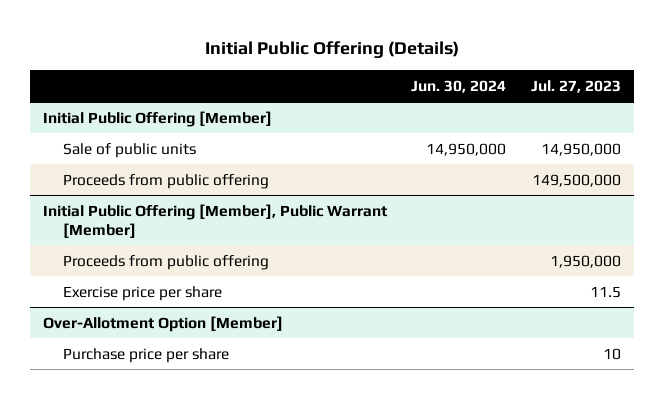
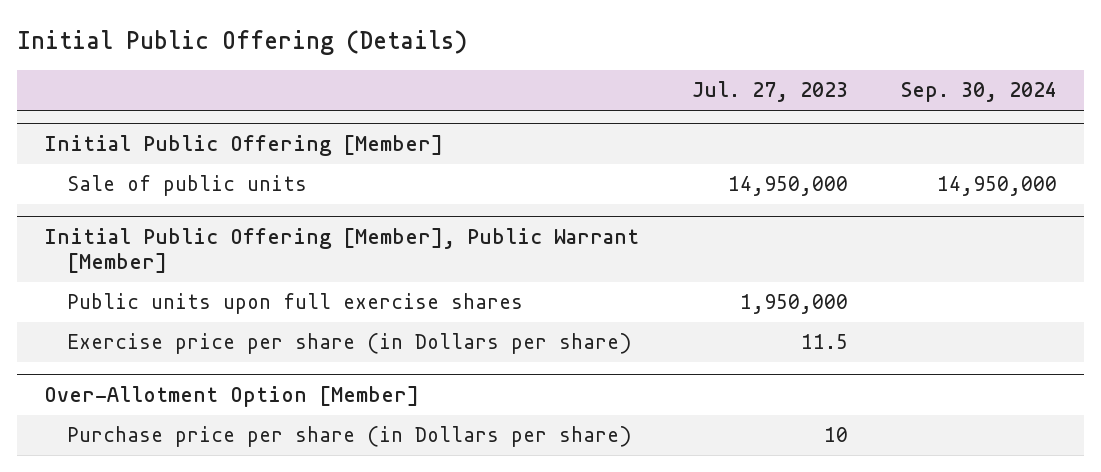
- | Jun. 30, 2024 | Jul. 27, 2023
+ | Jul. 27, 2023 | Sep. 30, 2024
@ Initial Public Offering [Member]
- Proceeds from public offering | | 149,500,000
@ Initial Public Offering [Member], Public Warrant [Member]
- Proceeds from public offering | | 1,950,000
- Exercise price per share | | 11.5
+ Public units upon full exercise shares | 1,950,000 |
+ Exercise price per share (in Dollars per share) | 11.5 |
@ Over-Allotment Option [Member]
- Purchase price per share | | 10
+ Purchase price per share (in Dollars per share) | 10 |

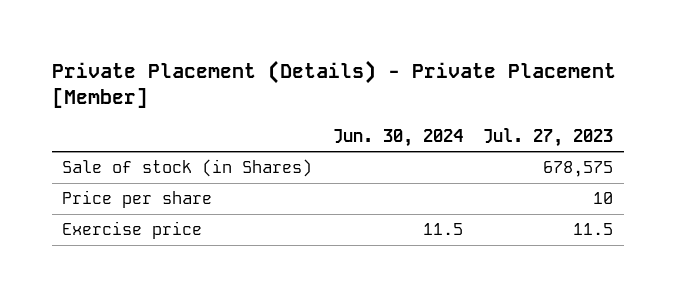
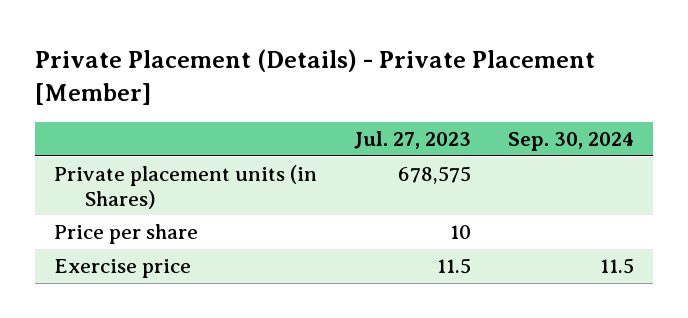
- | Jun. 30, 2024 | Jul. 27, 2023
+ | Jul. 27, 2023 | Sep. 30, 2024
- Sale of stock (in Shares) | | 678,575
+ Private placement units (in Shares) | 678,575 |

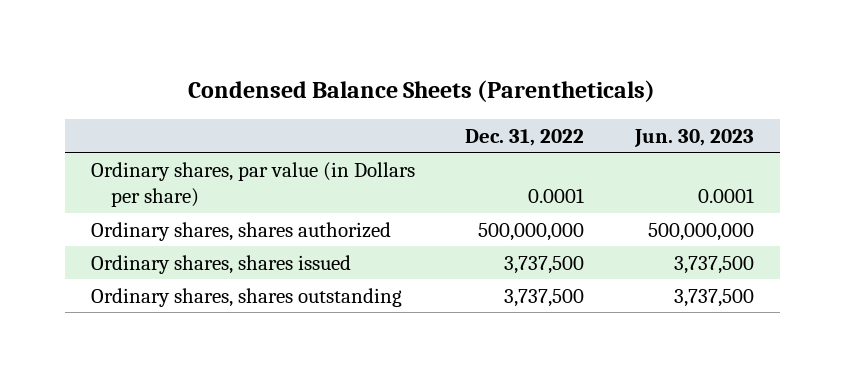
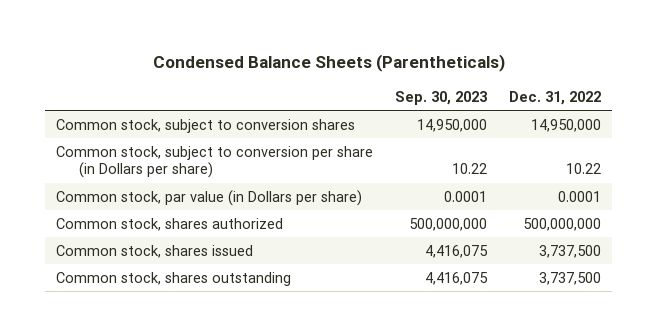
- | Dec. 31, 2022 | Jun. 30, 2023
+ | Sep. 30, 2023 | Dec. 31, 2022
- Ordinary shares, par value (in Dollars per share) | 0.0001 | 0.0001
- Ordinary shares, shares authorized | 500,000,000 | 500,000,000
- Ordinary shares, shares issued | 3,737,500 | 3,737,500
- Ordinary shares, shares outstanding | 3,737,500 | 3,737,500
+ Common stock, subject to conversion shares | 14,950,000 | 14,950,000
+ Common stock, subject to conversion per share (in Dollars per share) | 10.22 | 10.22
+ Common stock, par value (in Dollars per share) | 0.0001 | 0.0001
+ Common stock, shares authorized | 500,000,000 | 500,000,000
+ Common stock, shares issued | 4,416,075 | 3,737,500
+ Common stock, shares outstanding | 4,416,075 | 3,737,500

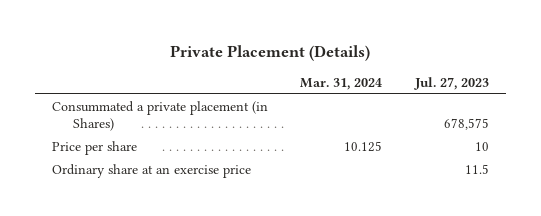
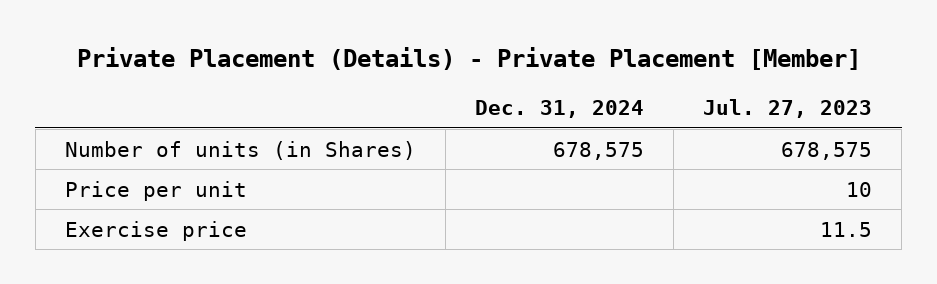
- Private Placement (Details)
+ Private Placement (Details) - Private Placement [Member]
- | Mar. 31, 2024 | Jul. 27, 2023
+ | Dec. 31, 2024 | Jul. 27, 2023
- Consummated a private placement (in Shares) | | 678,575
- Price per share | 10.125 | 10
- Ordinary share at an exercise price | | 11.5
+ Number of units (in Shares) | 678,575 | 678,575
+ Price per unit | | 10
+ Exercise price | | 11.5

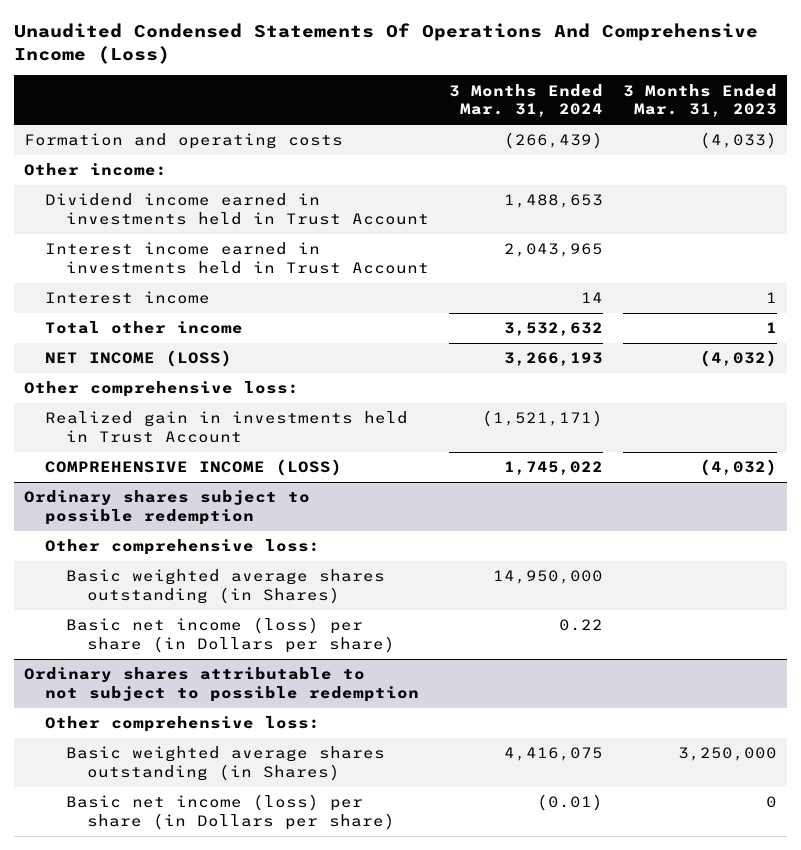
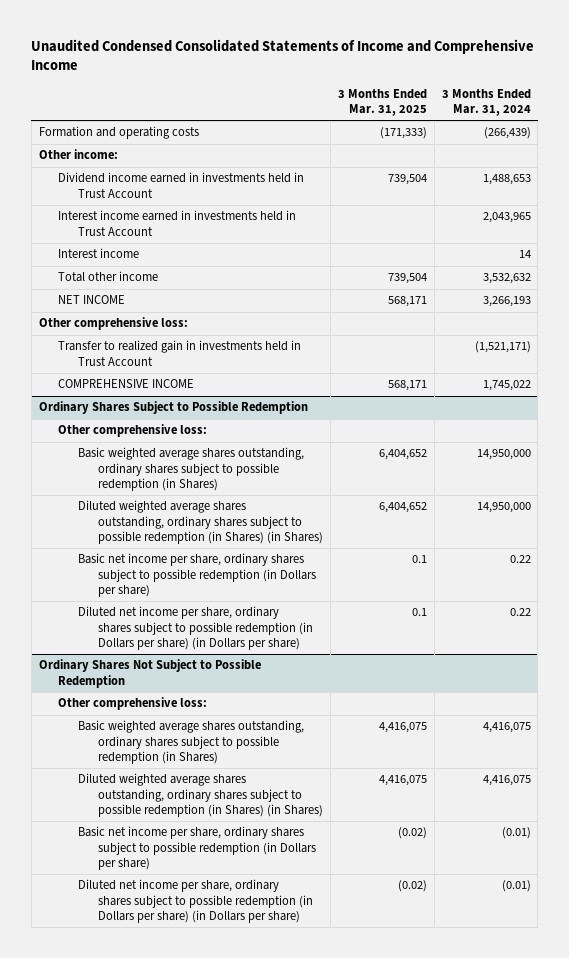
- Unaudited Condensed Statements Of Operations And Comprehensive Income (Loss)
+ Unaudited Condensed Consolidated Statements of Income and Comprehensive Income
- | 3 Months Ended Mar. 31, 2024 | 3 Months Ended Mar. 31, 2023
+ | 3 Months Ended Mar. 31, 2025 | 3 Months Ended Mar. 31, 2024
- NET INCOME (LOSS) | 3,266,193 | (4,032)
+ NET INCOME | 568,171 | 3,266,193
- Realized gain in investments held in Trust Account | (1,521,171) |
- COMPREHENSIVE INCOME (LOSS) | 1,745,022 | (4,032)
- Ordinary shares subject to possible redemption
+ Transfer to realized gain in investments held in Trust Account | | (1,521,171)
+ COMPREHENSIVE INCOME | 568,171 | 1,745,022
+ Ordinary Shares Subject to Possible Redemption
- Basic weighted average shares outstanding (in Shares) | 14,950,000 |
- Basic net income (loss) per share (in Dollars per share) | 0.22 |
- Ordinary shares attributable to not subject to possible redemption
+ Basic weighted average shares outstanding, ordinary shares subject to possible redemption (in Shares) | 6,404,652 | 14,950,000
+ Diluted weighted average shares outstanding, ordinary shares subject to possible redemption (in Shares) (in Shares) | 6,404,652 | 14,950,000
+ Basic net income per share, ordinary shares subject to possible redemption (in Dollars per share) | 0.1 | 0.22
+ Diluted net income per share, ordinary shares subject to possible redemption (in Dollars per share) (in Dollars per share) | 0.1 | 0.22
+ Ordinary Shares Not Subject to Possible Redemption
- Basic weighted average shares outstanding (in Shares) | 4,416,075 | 3,250,000
- Basic net income (loss) per share (in Dollars per share) | (0.01) | 0
+ Basic weighted average shares outstanding, ordinary shares subject to possible redemption (in Shares) | 4,416,075 | 4,416,075
+ Diluted weighted average shares outstanding, ordinary shares subject to possible redemption (in Shares) (in Shares) | 4,416,075 | 4,416,075
+ Basic net income per share, ordinary shares subject to possible redemption (in Dollars per share) | (0.02) | (0.01)
+ Diluted net income per share, ordinary shares subject to possible redemption (in Dollars per share) (in Dollars per share) | (0.02) | (0.01)

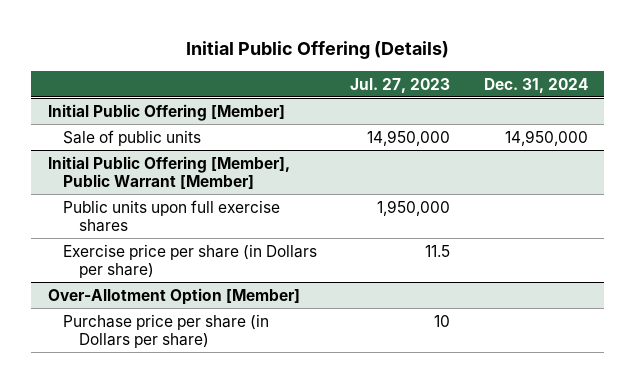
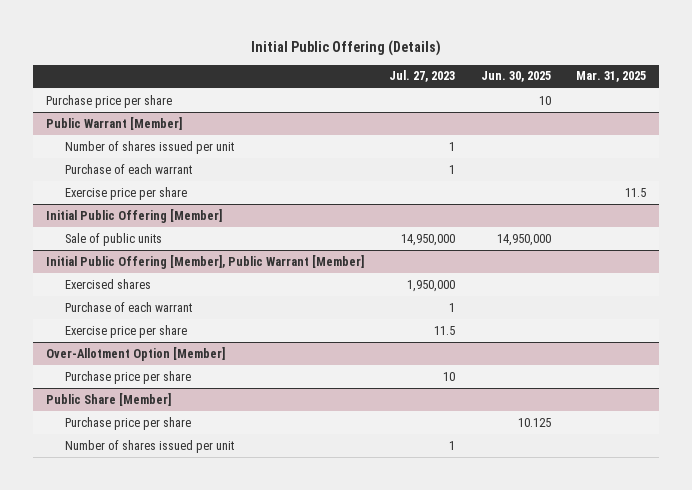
- | Jul. 27, 2023 | Dec. 31, 2024
+ | Jul. 27, 2023 | Jun. 30, 2025 | Mar. 31, 2025
+ Purchase price per share | | 10 |
+ Public Warrant [Member]
+ Number of shares issued per unit | 1 | |
+ Purchase of each warrant | 1 | |
+ Exercise price per share | | | 11.5
@ Initial Public Offering [Member], Public Warrant [Member]
- Public units upon full exercise shares | 1,950,000 |
- Exercise price per share (in Dollars per share) | 11.5 |
+ Exercised shares | 1,950,000 | |
+ Purchase of each warrant | 1 | |
+ Exercise price per share | 11.5 | |
@ Over-Allotment Option [Member]
- Purchase price per share (in Dollars per share) | 10 |
+ Purchase price per share | 10 | |
+ Public Share [Member]
+ Purchase price per share | | 10.125 |
+ Number of shares issued per unit | 1 | |

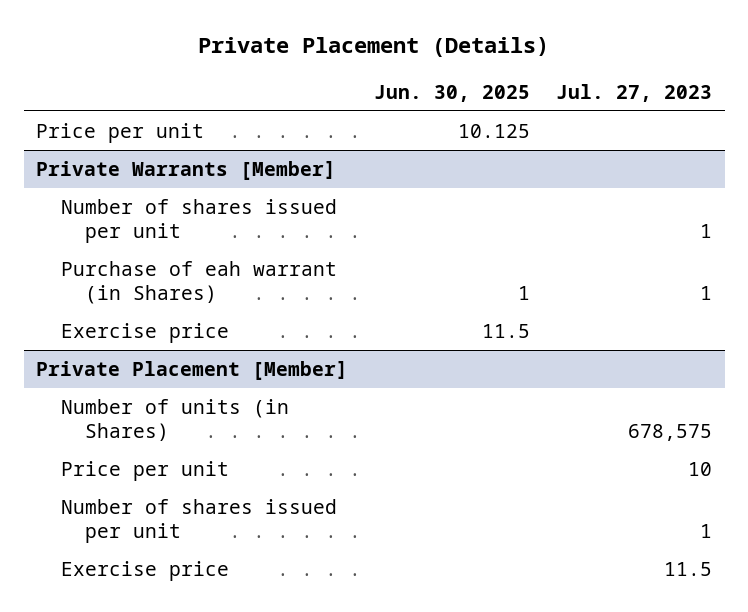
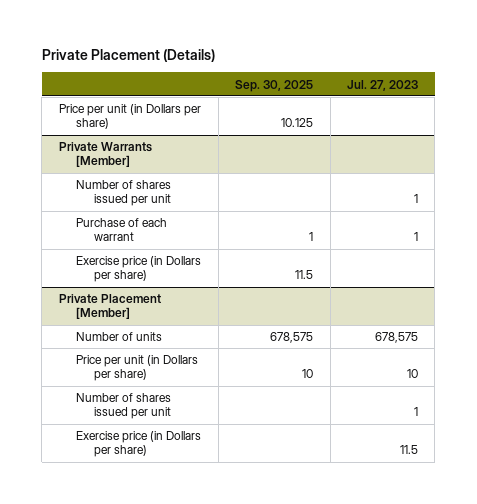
- | Jun. 30, 2025 | Jul. 27, 2023
+ | Sep. 30, 2025 | Jul. 27, 2023
- Price per unit | 10.125 |
+ Price per unit (in Dollars per share) | 10.125 |
@ Private Warrants [Member]
- Purchase of eah warrant (in Shares) | 1 | 1
- Exercise price | 11.5 |
+ Purchase of each warrant | 1 | 1
+ Exercise price (in Dollars per share) | 11.5 |
@ Private Placement [Member]
- Number of units (in Shares) | | 678,575
- Price per unit | | 10
+ Number of units | 678,575 | 678,575
+ Price per unit (in Dollars per share) | 10 | 10
- Exercise price | | 11.5
+ Exercise price (in Dollars per share) | | 11.5

